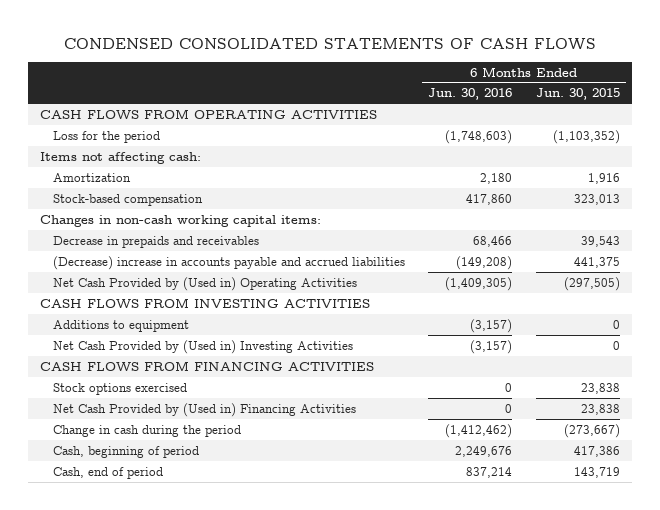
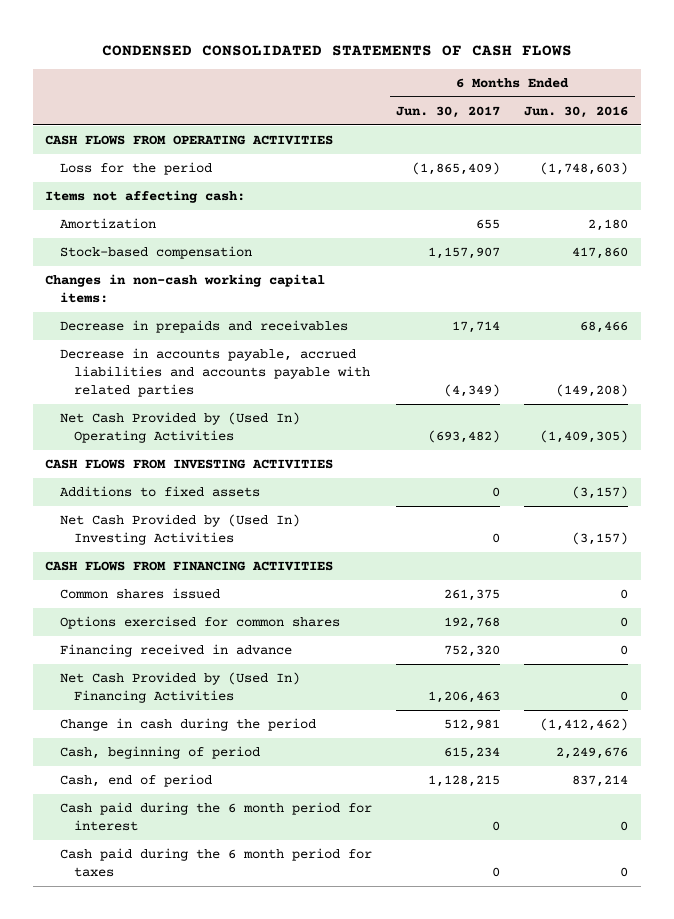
- | 6 Months Ended Jun. 30, 2016 | 6 Months Ended Jun. 30, 2015
+ | 6 Months Ended Jun. 30, 2017 | 6 Months Ended Jun. 30, 2016
- (Decrease) increase in accounts payable and accrued liabilities | (149,208) | 441,375
- Net Cash Provided by (Used in) Operating Activities | (1,409,305) | (297,505)
+ Decrease in accounts payable, accrued liabilities and accounts payable with related parties | (4,349) | (149,208)
+ Net Cash Provided by (Used In) Operating Activities | (693,482) | (1,409,305)
- Additions to equipment | (3,157) | 0
- Net Cash Provided by (Used in) Investing Activities | (3,157) | 0
+ Additions to fixed assets | 0 | (3,157)
+ Net Cash Provided by (Used In) Investing Activities | 0 | (3,157)
- Stock options exercised | 0 | 23,838
- Net Cash Provided by (Used in) Financing Activities | 0 | 23,838
+ Common shares issued | 261,375 | 0
+ Options exercised for common shares | 192,768 | 0
+ Financing received in advance | 752,320 | 0
+ Net Cash Provided by (Used In) Financing Activities | 1,206,463 | 0
+ Cash paid during the 6 month period for interest | 0 | 0
+ Cash paid during the 6 month period for taxes | 0 | 0

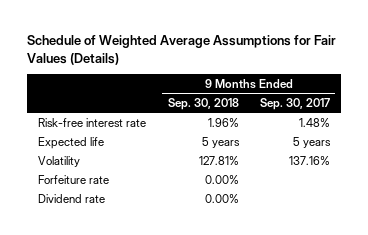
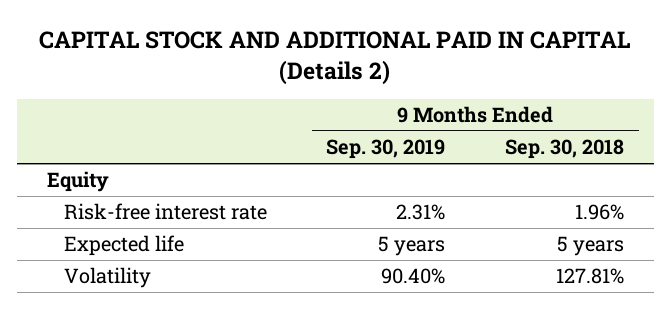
- Schedule of Weighted Average Assumptions for Fair Values (Details)
+ CAPITAL STOCK AND ADDITIONAL PAID IN CAPITAL (Details 2)
- | 9 Months Ended Sep. 30, 2018 | 9 Months Ended Sep. 30, 2017
+ | 9 Months Ended Sep. 30, 2019 | 9 Months Ended Sep. 30, 2018
+ Equity
- Forfeiture rate | 0.00% |
- Dividend rate | 0.00% |

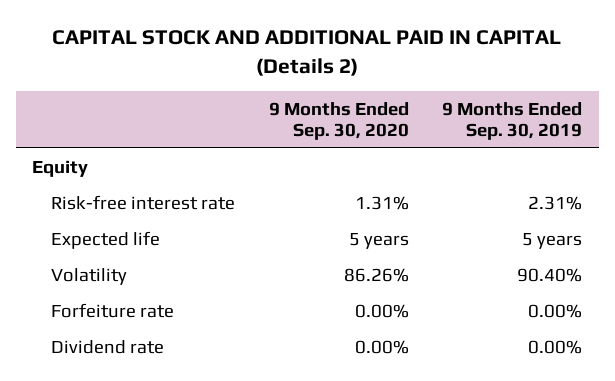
- | 9 Months Ended Sep. 30, 2019 | 9 Months Ended Sep. 30, 2018
+ | 9 Months Ended Sep. 30, 2020 | 9 Months Ended Sep. 30, 2019
+ Forfeiture rate | 0.00% | 0.00%
+ Dividend rate | 0.00% | 0.00%

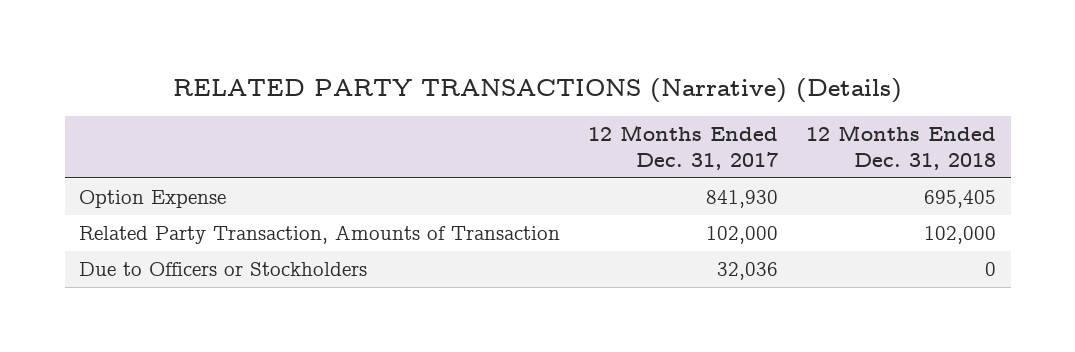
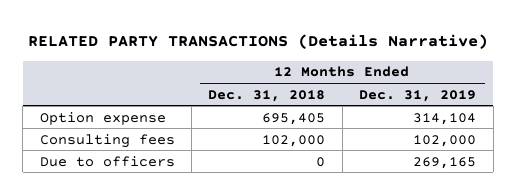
- RELATED PARTY TRANSACTIONS (Narrative) (Details)
+ RELATED PARTY TRANSACTIONS (Details Narrative)
- | 12 Months Ended Dec. 31, 2017 | 12 Months Ended Dec. 31, 2018
+ | 12 Months Ended Dec. 31, 2018 | 12 Months Ended Dec. 31, 2019
- Option Expense | 841,930 | 695,405
- Related Party Transaction, Amounts of Transaction | 102,000 | 102,000
- Due to Officers or Stockholders | 32,036 | 0
+ Option expense | 695,405 | 314,104
+ Consulting fees | 102,000 | 102,000
+ Due to officers | 0 | 269,165

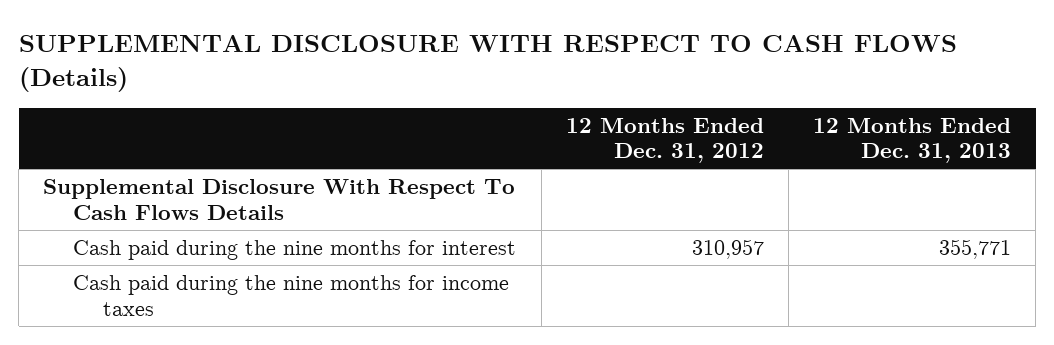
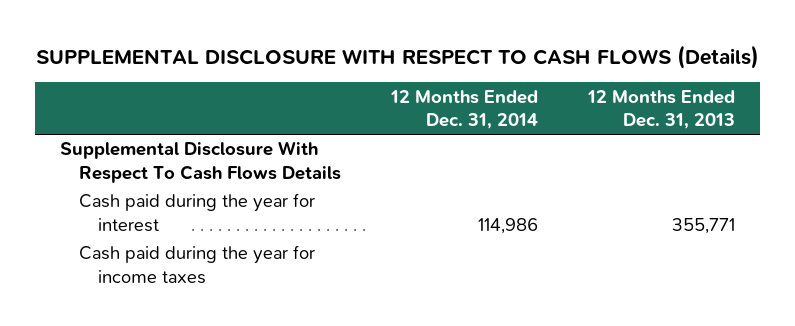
- | 12 Months Ended Dec. 31, 2012 | 12 Months Ended Dec. 31, 2013
+ | 12 Months Ended Dec. 31, 2014 | 12 Months Ended Dec. 31, 2013
- Cash paid during the nine months for interest | 310,957 | 355,771
- Cash paid during the nine months for income taxes
+ Cash paid during the year for interest | 114,986 | 355,771
+ Cash paid during the year for income taxes

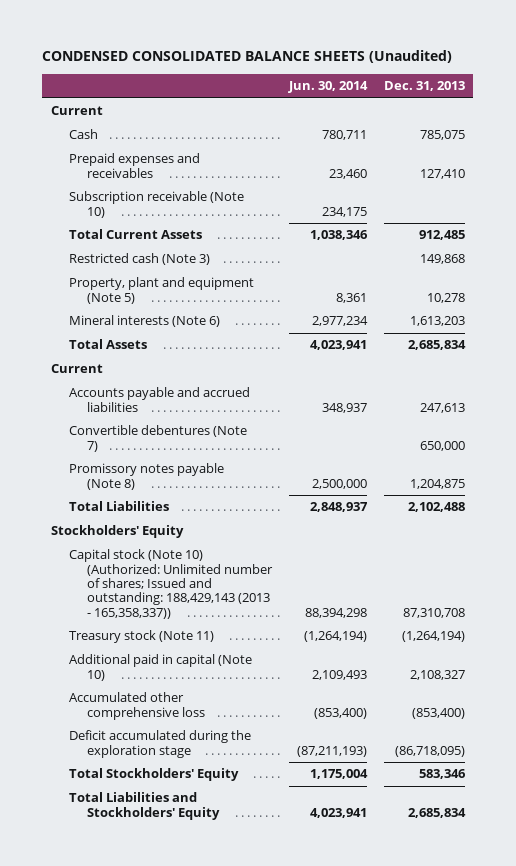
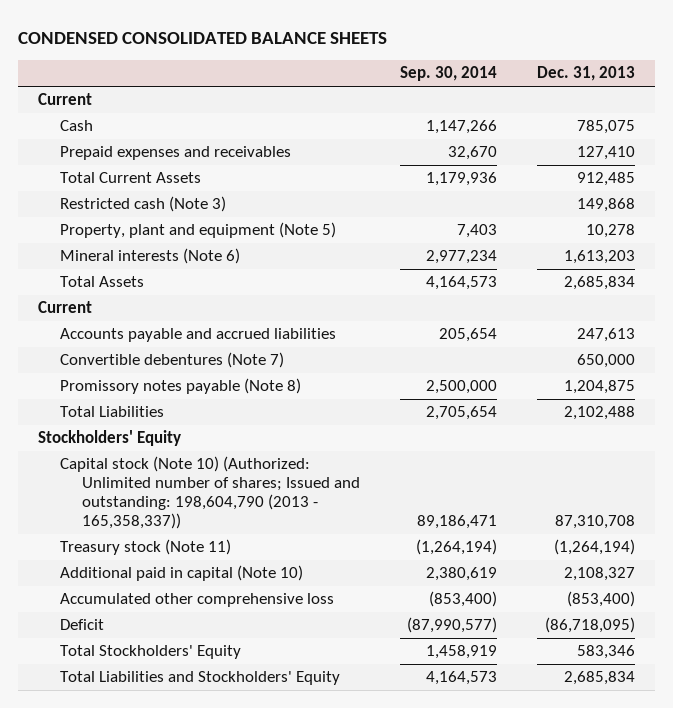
- CONDENSED CONSOLIDATED BALANCE SHEETS (Unaudited)
+ CONDENSED CONSOLIDATED BALANCE SHEETS
- | Jun. 30, 2014 | Dec. 31, 2013
+ | Sep. 30, 2014 | Dec. 31, 2013
- Subscription receivable (Note 10) | 234,175 |
- Capital stock (Note 10) (Authorized: Unlimited number of shares; Issued and outstanding: 188,429,143 (2013 - 165,358,337)) | 88,394,298 | 87,310,708
+ Capital stock (Note 10) (Authorized: Unlimited number of shares; Issued and outstanding: 198,604,790 (2013 - 165,358,337)) | 89,186,471 | 87,310,708
- Deficit accumulated during the exploration stage | (87,211,193) | (86,718,095)
+ Deficit | (87,990,577) | (86,718,095)

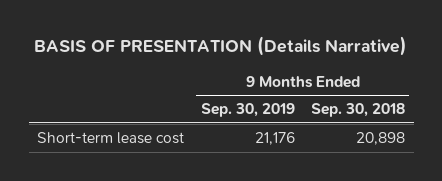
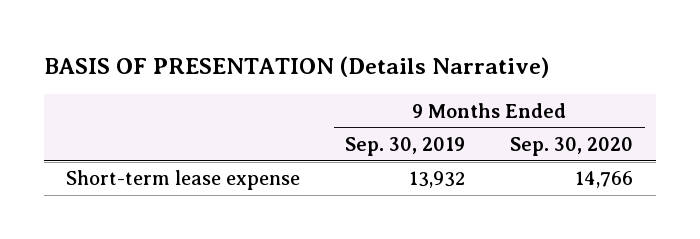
- | 9 Months Ended Sep. 30, 2019 | 9 Months Ended Sep. 30, 2018
+ | 9 Months Ended Sep. 30, 2019 | 9 Months Ended Sep. 30, 2020
- Short-term lease cost | 21,176 | 20,898
+ Short-term lease expense | 13,932 | 14,766

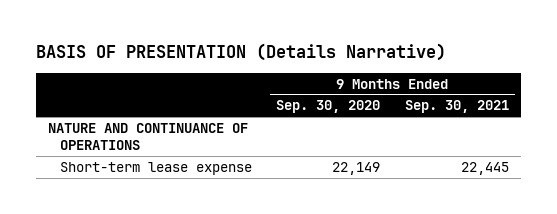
- | 9 Months Ended Sep. 30, 2019 | 9 Months Ended Sep. 30, 2020
+ | 9 Months Ended Sep. 30, 2020 | 9 Months Ended Sep. 30, 2021
- Short-term lease expense | 13,932 | 14,766
+ NATURE AND CONTINUANCE OF OPERATIONS
+ Short-term lease expense | 22,149 | 22,445

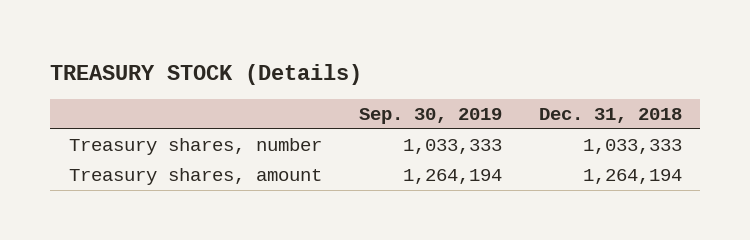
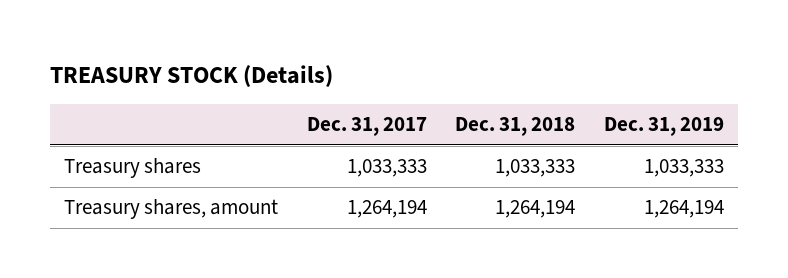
- | Sep. 30, 2019 | Dec. 31, 2018
+ | Dec. 31, 2017 | Dec. 31, 2018 | Dec. 31, 2019
- Treasury shares, number | 1,033,333 | 1,033,333
+ Treasury shares | 1,033,333 | 1,033,333 | 1,033,333

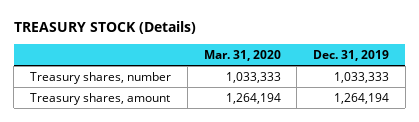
- | Dec. 31, 2017 | Dec. 31, 2018 | Dec. 31, 2019
+ | Mar. 31, 2020 | Dec. 31, 2019
- Treasury shares | 1,033,333 | 1,033,333 | 1,033,333
+ Treasury shares, number | 1,033,333 | 1,033,333

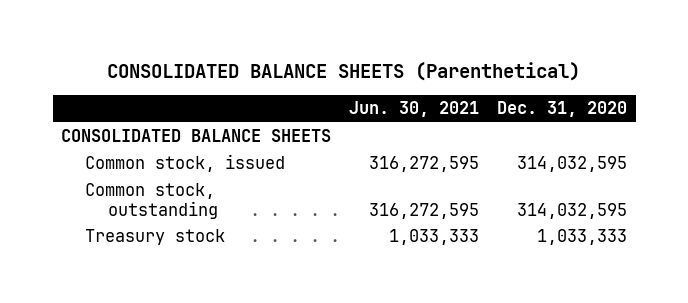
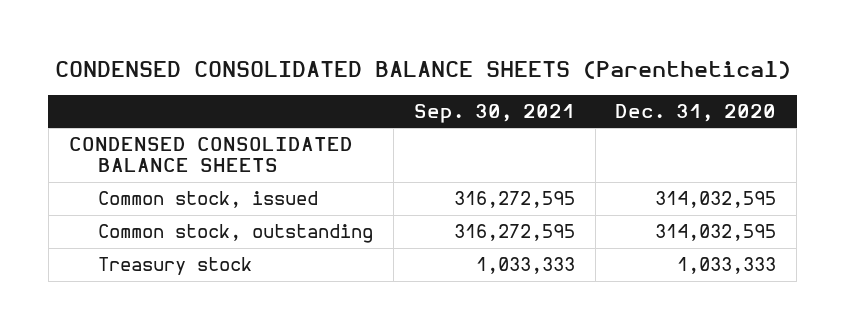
- CONSOLIDATED BALANCE SHEETS (Parenthetical)
+ CONDENSED CONSOLIDATED BALANCE SHEETS (Parenthetical)
- | Jun. 30, 2021 | Dec. 31, 2020
+ | Sep. 30, 2021 | Dec. 31, 2020
- CONSOLIDATED BALANCE SHEETS
+ CONDENSED CONSOLIDATED BALANCE SHEETS

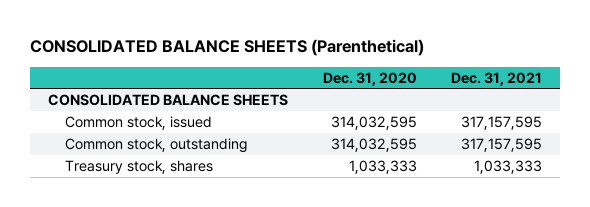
- CONDENSED CONSOLIDATED BALANCE SHEETS (Parenthetical)
+ CONSOLIDATED BALANCE SHEETS (Parenthetical)
- | Sep. 30, 2021 | Dec. 31, 2020
+ | Dec. 31, 2020 | Dec. 31, 2021
- CONDENSED CONSOLIDATED BALANCE SHEETS
+ CONSOLIDATED BALANCE SHEETS
- Treasury stock | 1,033,333 | 1,033,333
+ Treasury stock, shares | 1,033,333 | 1,033,333

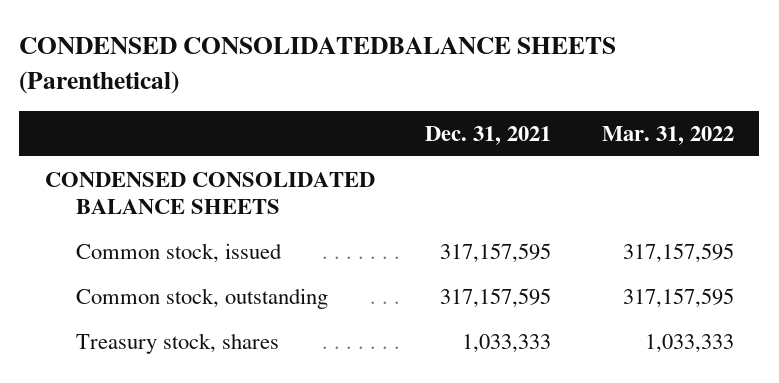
- CONSOLIDATED BALANCE SHEETS (Parenthetical)
+ CONDENSED CONSOLIDATEDBALANCE SHEETS (Parenthetical)
- | Dec. 31, 2020 | Dec. 31, 2021
+ | Dec. 31, 2021 | Mar. 31, 2022
- CONSOLIDATED BALANCE SHEETS
+ CONDENSED CONSOLIDATED BALANCE SHEETS

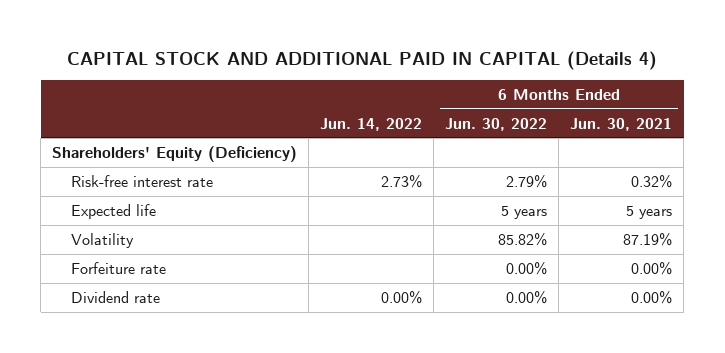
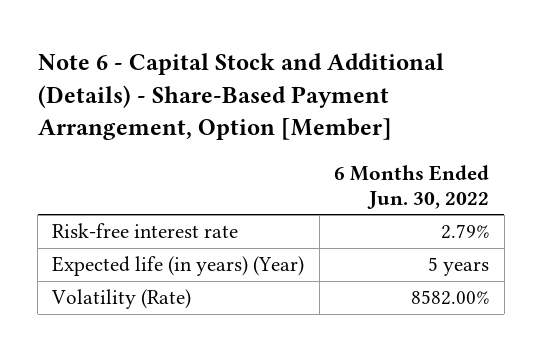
- CAPITAL STOCK AND ADDITIONAL PAID IN CAPITAL (Details 4)
+ Note 6 - Capital Stock and Additional (Details) - Share-Based Payment Arrangement, Option [Member]
- | Jun. 14, 2022 | 6 Months Ended Jun. 30, 2022 | 6 Months Ended Jun. 30, 2021
+ | 6 Months Ended Jun. 30, 2022
- Shareholders' Equity (Deficiency)
- Expected life | | 5 years | 5 years
- Volatility | | 85.82% | 87.19%
- Forfeiture rate | | 0.00% | 0.00%
- Dividend rate | 0.00% | 0.00% | 0.00%
+ Expected life (in years) (Year) | 5 years
+ Volatility (Rate) | 8582.00%

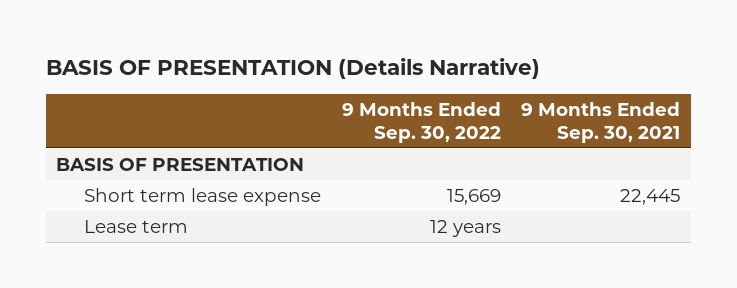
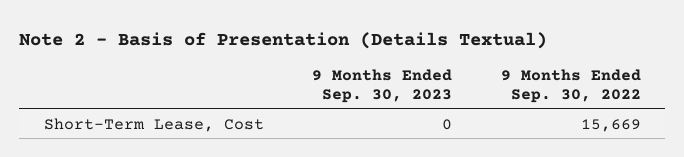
- BASIS OF PRESENTATION (Details Narrative)
+ Note 2 - Basis of Presentation (Details Textual)
- | 9 Months Ended Sep. 30, 2022 | 9 Months Ended Sep. 30, 2021
+ | 9 Months Ended Sep. 30, 2023 | 9 Months Ended Sep. 30, 2022
- BASIS OF PRESENTATION
- Short term lease expense | 15,669 | 22,445
- Lease term | 12 years |
+ Short-Term Lease, Cost | 0 | 15,669

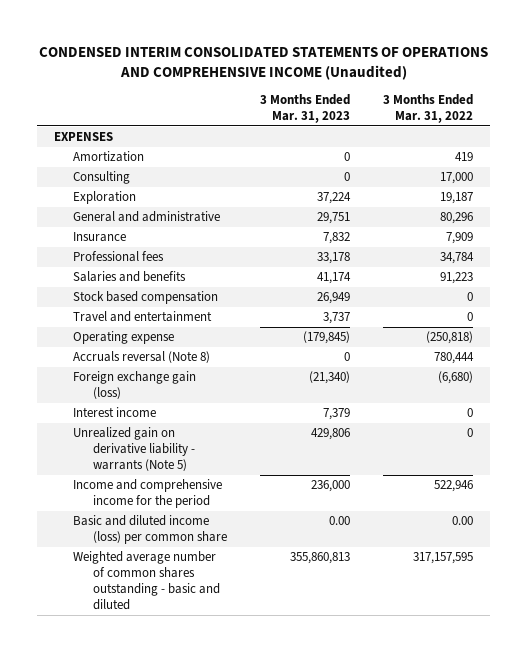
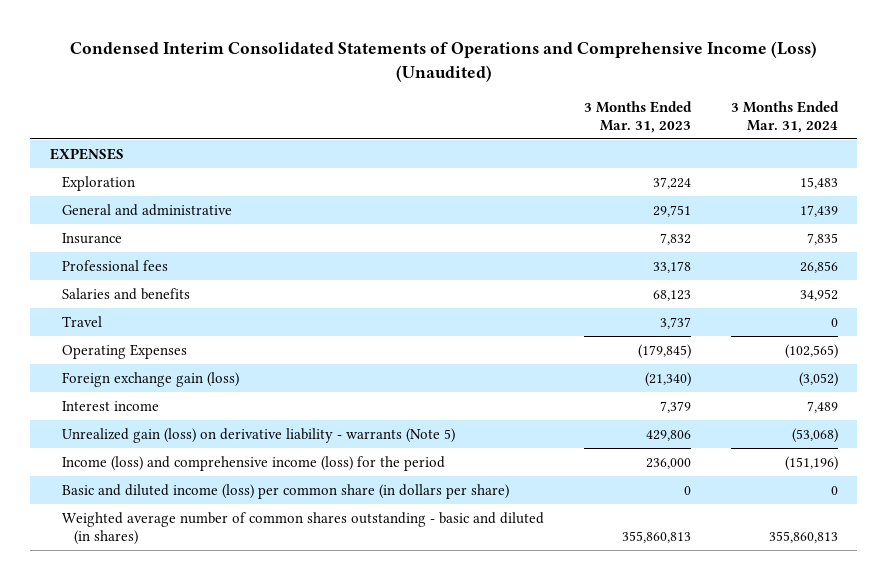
- CONDENSED INTERIM CONSOLIDATED STATEMENTS OF OPERATIONS AND COMPREHENSIVE INCOME (Unaudited)
+ Condensed Interim Consolidated Statements of Operations and Comprehensive Income (Loss) (Unaudited)
- | 3 Months Ended Mar. 31, 2023 | 3 Months Ended Mar. 31, 2022
+ | 3 Months Ended Mar. 31, 2023 | 3 Months Ended Mar. 31, 2024
- Amortization | 0 | 419
- Consulting | 0 | 17,000
- Salaries and benefits | 41,174 | 91,223
- Stock based compensation | 26,949 | 0
- Travel and entertainment | 3,737 | 0
- Operating expense | (179,845) | (250,818)
- Accruals reversal (Note 8) | 0 | 780,444
+ Salaries and benefits | 68,123 | 34,952
+ Travel | 3,737 | 0
+ Operating Expenses | (179,845) | (102,565)
- Unrealized gain on derivative liability - warrants (Note 5) | 429,806 | 0
- Income and comprehensive income for the period | 236,000 | 522,946
- Basic and diluted income (loss) per common share | 0.00 | 0.00
- Weighted average number of common shares outstanding - basic and diluted | 355,860,813 | 317,157,595
+ Unrealized gain (loss) on derivative liability - warrants (Note 5) | 429,806 | (53,068)
+ Income (loss) and comprehensive income (loss) for the period | 236,000 | (151,196)
+ Basic and diluted income (loss) per common share (in dollars per share) | 0 | 0
+ Weighted average number of common shares outstanding - basic and diluted (in shares) | 355,860,813 | 355,860,813

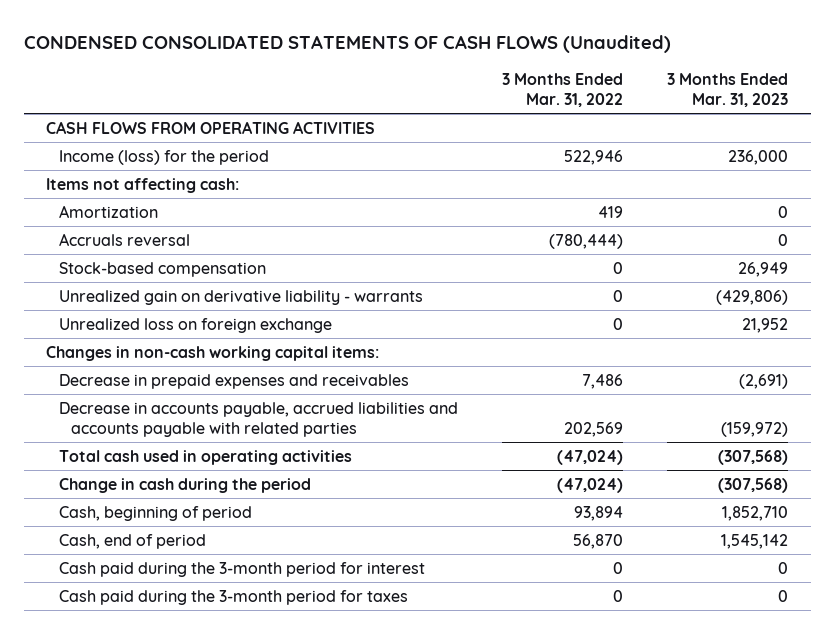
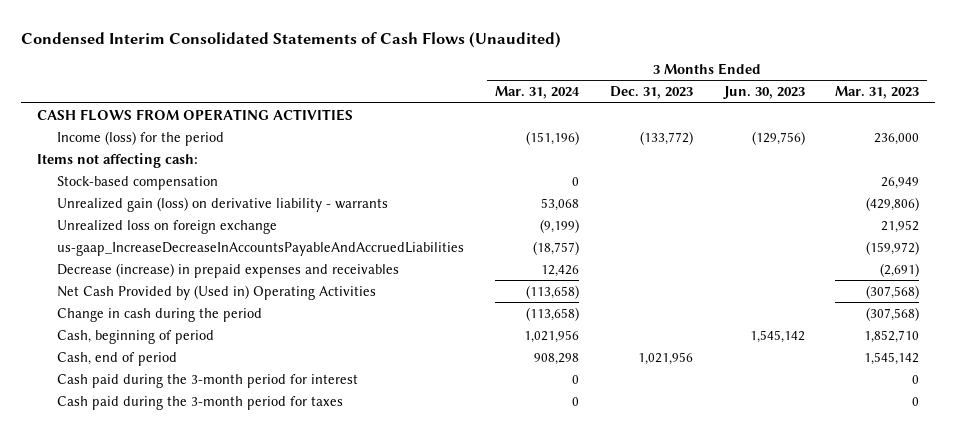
- CONDENSED CONSOLIDATED STATEMENTS OF CASH FLOWS (Unaudited)
+ Condensed Interim Consolidated Statements of Cash Flows (Unaudited)
- | 3 Months Ended Mar. 31, 2022 | 3 Months Ended Mar. 31, 2023
+ | 3 Months Ended Mar. 31, 2024 | 3 Months Ended Dec. 31, 2023 | 3 Months Ended Jun. 30, 2023 | 3 Months Ended Mar. 31, 2023
- Amortization | 419 | 0
- Accruals reversal | (780,444) | 0
- Unrealized gain on derivative liability - warrants | 0 | (429,806)
+ Unrealized gain (loss) on derivative liability - warrants | 53,068 | | | (429,806)
- Changes in non-cash working capital items:
- Decrease in prepaid expenses and receivables | 7,486 | (2,691)
- Decrease in accounts payable, accrued liabilities and accounts payable with related parties | 202,569 | (159,972)
- Total cash used in operating activities | (47,024) | (307,568)
+ us-gaap_IncreaseDecreaseInAccountsPayableAndAccruedLiabilities | (18,757) | | | (159,972)
+ Decrease (increase) in prepaid expenses and receivables | 12,426 | | | (2,691)
+ Net Cash Provided by (Used in) Operating Activities | (113,658) | | | (307,568)

